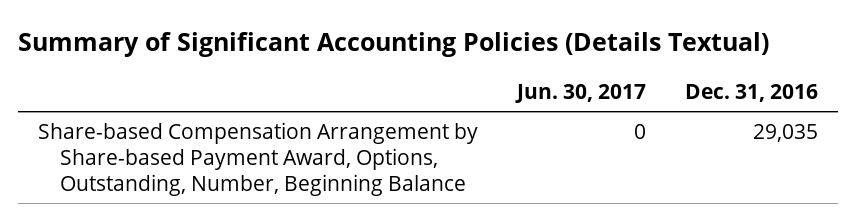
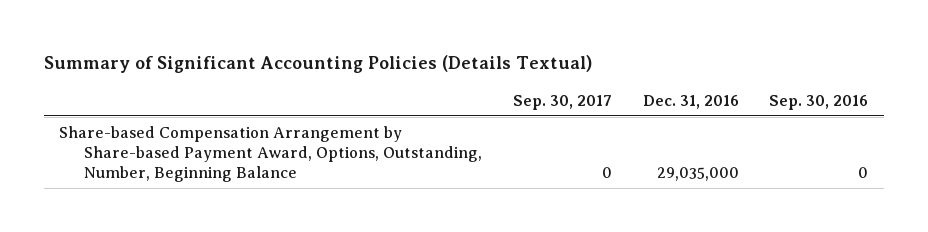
- | Jun. 30, 2017 | Dec. 31, 2016
+ | Sep. 30, 2017 | Dec. 31, 2016 | Sep. 30, 2016
- Share-based Compensation Arrangement by Share-based Payment Award, Options, Outstanding, Number, Beginning Balance | 0 | 29,035
+ Share-based Compensation Arrangement by Share-based Payment Award, Options, Outstanding, Number, Beginning Balance | 0 | 29,035,000 | 0

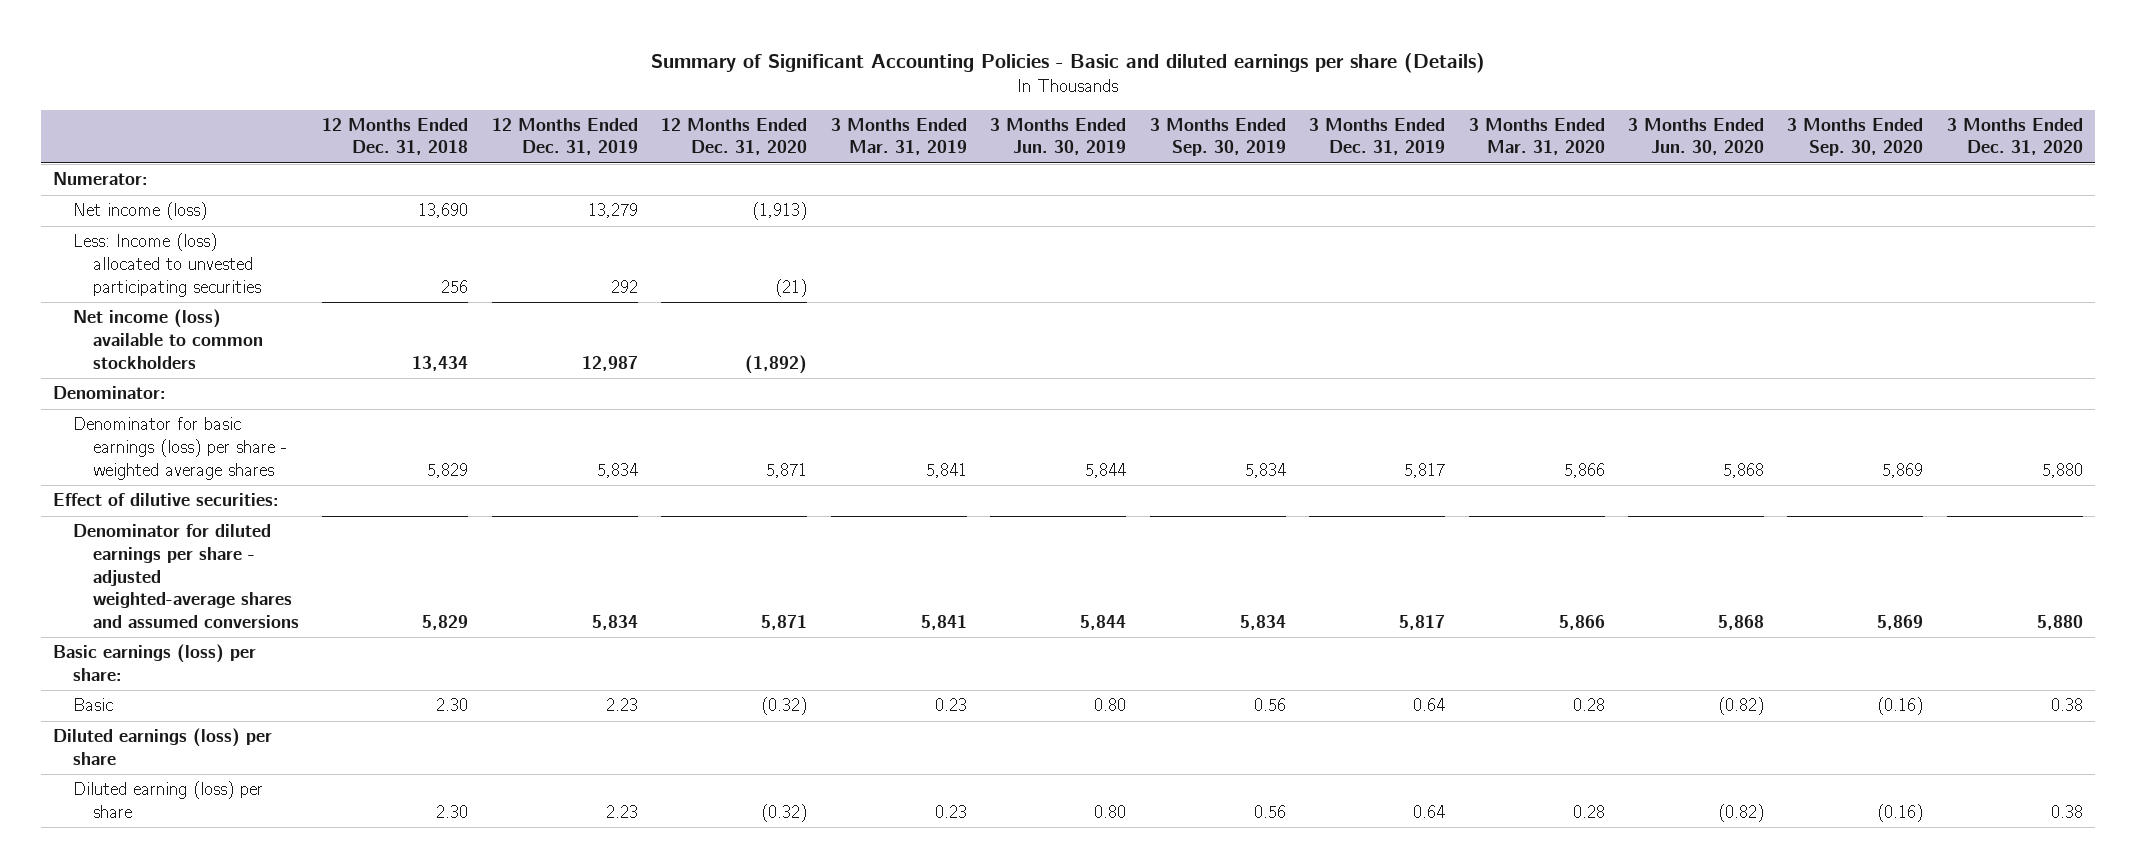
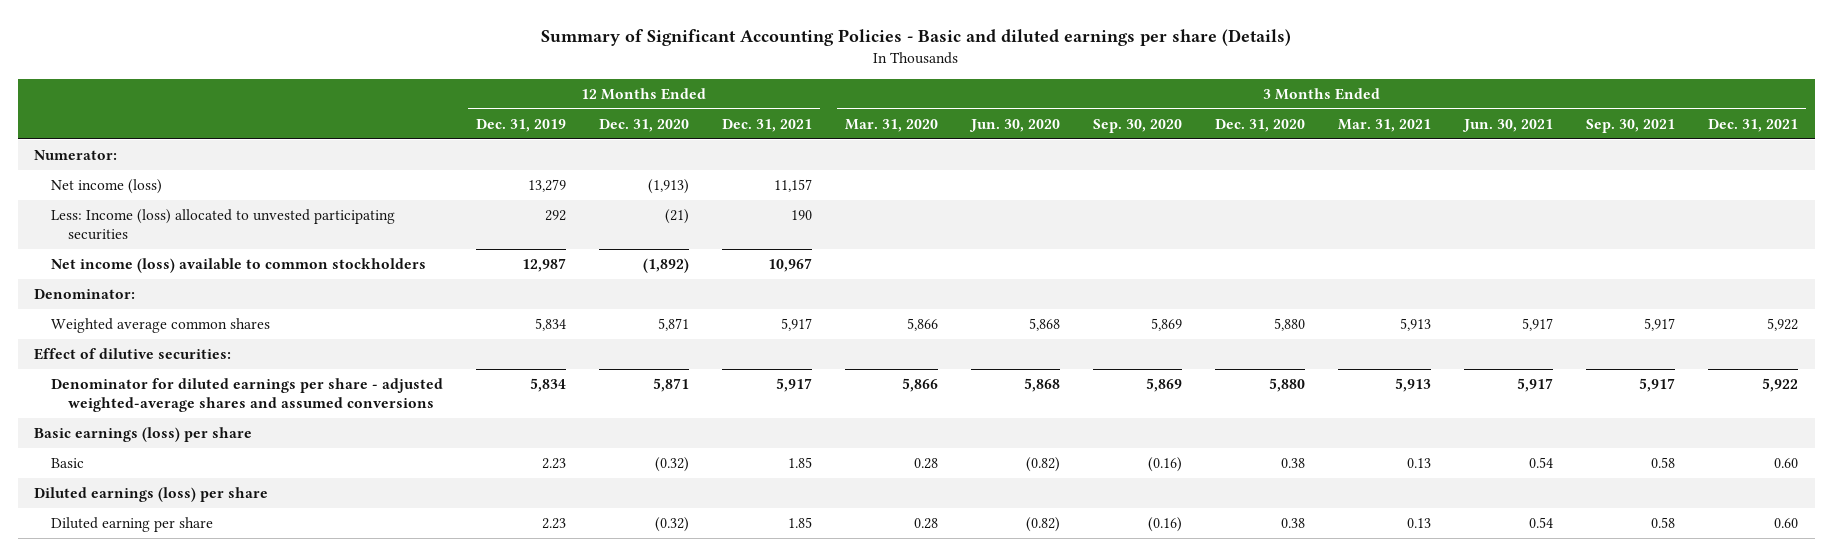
- | 12 Months Ended Dec. 31, 2018 | 12 Months Ended Dec. 31, 2019 | 12 Months Ended Dec. 31, 2020 | 3 Months Ended Mar. 31, 2019 | 3 Months Ended Jun. 30, 2019 | 3 Months Ended Sep. 30, 2019 | 3 Months Ended Dec. 31, 2019 | 3 Months Ended Mar. 31, 2020 | 3 Months Ended Jun. 30, 2020 | 3 Months Ended Sep. 30, 2020 | 3 Months Ended Dec. 31, 2020
+ | 12 Months Ended Dec. 31, 2019 | 12 Months Ended Dec. 31, 2020 | 12 Months Ended Dec. 31, 2021 | 3 Months Ended Mar. 31, 2020 | 3 Months Ended Jun. 30, 2020 | 3 Months Ended Sep. 30, 2020 | 3 Months Ended Dec. 31, 2020 | 3 Months Ended Mar. 31, 2021 | 3 Months Ended Jun. 30, 2021 | 3 Months Ended Sep. 30, 2021 | 3 Months Ended Dec. 31, 2021
- Denominator for basic earnings (loss) per share - weighted average shares | 5,829 | 5,834 | 5,871 | 5,841 | 5,844 | 5,834 | 5,817 | 5,866 | 5,868 | 5,869 | 5,880
+ Weighted average common shares | 5,834 | 5,871 | 5,917 | 5,866 | 5,868 | 5,869 | 5,880 | 5,913 | 5,917 | 5,917 | 5,922
- Basic earnings (loss) per share:
+ Basic earnings (loss) per share
- Diluted earning (loss) per share | 2.30 | 2.23 | (0.32) | 0.23 | 0.80 | 0.56 | 0.64 | 0.28 | (0.82) | (0.16) | 0.38
+ Diluted earning per share | 2.23 | (0.32) | 1.85 | 0.28 | (0.82) | (0.16) | 0.38 | 0.13 | 0.54 | 0.58 | 0.60

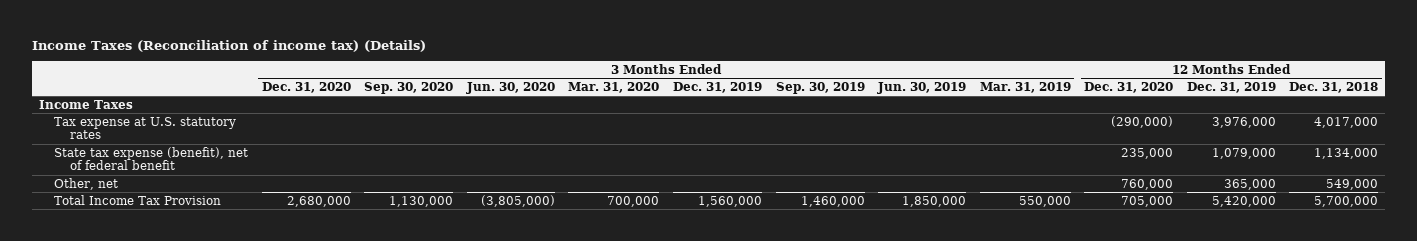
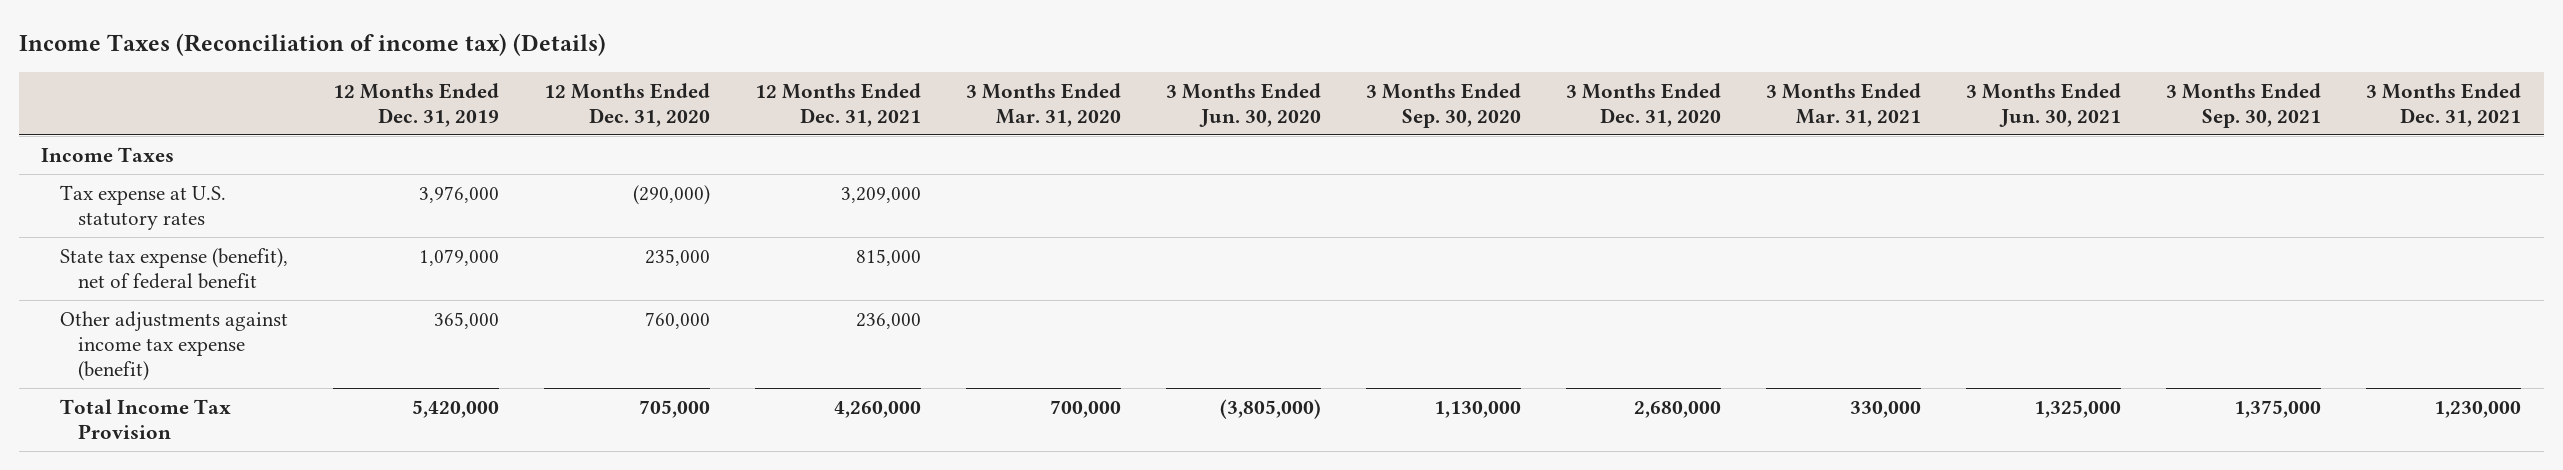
- | 3 Months Ended Dec. 31, 2020 | 3 Months Ended Sep. 30, 2020 | 3 Months Ended Jun. 30, 2020 | 3 Months Ended Mar. 31, 2020 | 3 Months Ended Dec. 31, 2019 | 3 Months Ended Sep. 30, 2019 | 3 Months Ended Jun. 30, 2019 | 3 Months Ended Mar. 31, 2019 | 12 Months Ended Dec. 31, 2020 | 12 Months Ended Dec. 31, 2019 | 12 Months Ended Dec. 31, 2018
+ | 12 Months Ended Dec. 31, 2019 | 12 Months Ended Dec. 31, 2020 | 12 Months Ended Dec. 31, 2021 | 3 Months Ended Mar. 31, 2020 | 3 Months Ended Jun. 30, 2020 | 3 Months Ended Sep. 30, 2020 | 3 Months Ended Dec. 31, 2020 | 3 Months Ended Mar. 31, 2021 | 3 Months Ended Jun. 30, 2021 | 3 Months Ended Sep. 30, 2021 | 3 Months Ended Dec. 31, 2021
- Other, net | | | | | | | | | 760,000 | 365,000 | 549,000
+ Other adjustments against income tax expense (benefit) | 365,000 | 760,000 | 236,000 | | | | | | | |

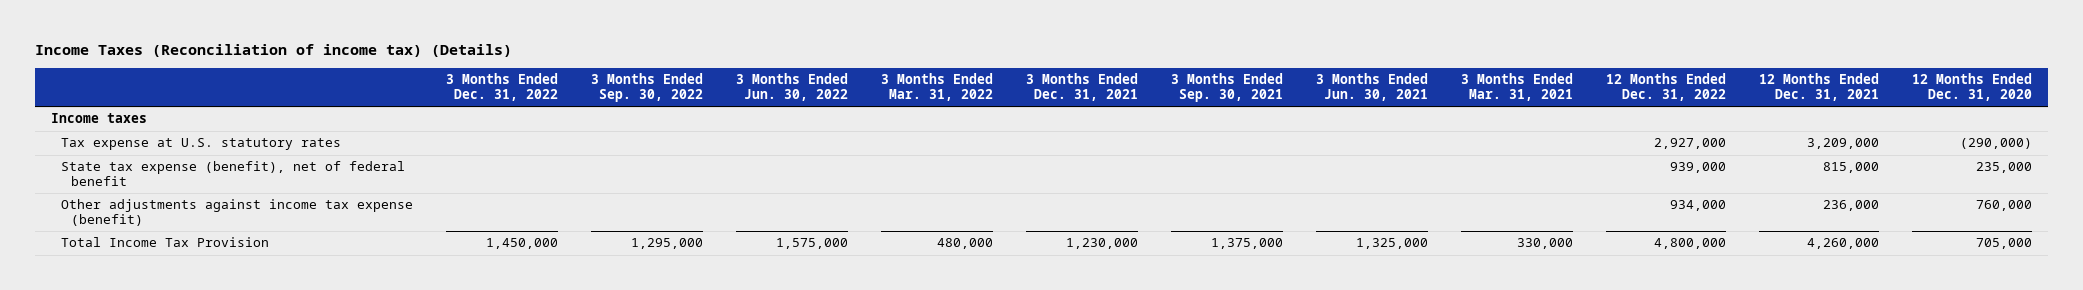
- | 12 Months Ended Dec. 31, 2019 | 12 Months Ended Dec. 31, 2020 | 12 Months Ended Dec. 31, 2021 | 3 Months Ended Mar. 31, 2020 | 3 Months Ended Jun. 30, 2020 | 3 Months Ended Sep. 30, 2020 | 3 Months Ended Dec. 31, 2020 | 3 Months Ended Mar. 31, 2021 | 3 Months Ended Jun. 30, 2021 | 3 Months Ended Sep. 30, 2021 | 3 Months Ended Dec. 31, 2021
+ | 3 Months Ended Dec. 31, 2022 | 3 Months Ended Sep. 30, 2022 | 3 Months Ended Jun. 30, 2022 | 3 Months Ended Mar. 31, 2022 | 3 Months Ended Dec. 31, 2021 | 3 Months Ended Sep. 30, 2021 | 3 Months Ended Jun. 30, 2021 | 3 Months Ended Mar. 31, 2021 | 12 Months Ended Dec. 31, 2022 | 12 Months Ended Dec. 31, 2021 | 12 Months Ended Dec. 31, 2020
- Income Taxes
+ Income taxes

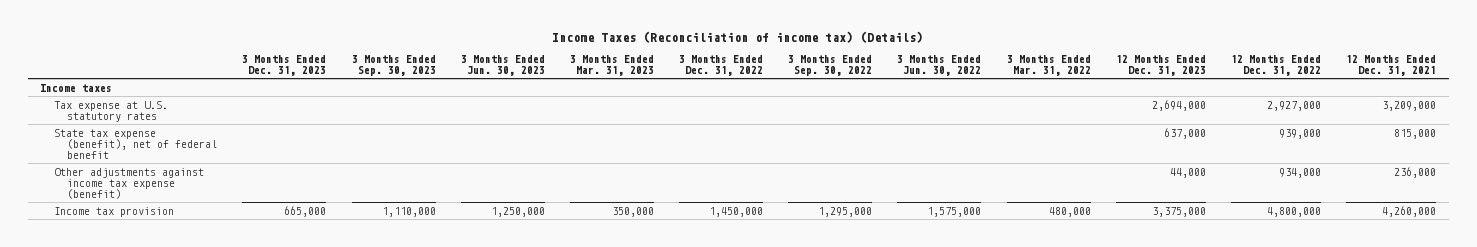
- | 3 Months Ended Dec. 31, 2022 | 3 Months Ended Sep. 30, 2022 | 3 Months Ended Jun. 30, 2022 | 3 Months Ended Mar. 31, 2022 | 3 Months Ended Dec. 31, 2021 | 3 Months Ended Sep. 30, 2021 | 3 Months Ended Jun. 30, 2021 | 3 Months Ended Mar. 31, 2021 | 12 Months Ended Dec. 31, 2022 | 12 Months Ended Dec. 31, 2021 | 12 Months Ended Dec. 31, 2020
+ | 3 Months Ended Dec. 31, 2023 | 3 Months Ended Sep. 30, 2023 | 3 Months Ended Jun. 30, 2023 | 3 Months Ended Mar. 31, 2023 | 3 Months Ended Dec. 31, 2022 | 3 Months Ended Sep. 30, 2022 | 3 Months Ended Jun. 30, 2022 | 3 Months Ended Mar. 31, 2022 | 12 Months Ended Dec. 31, 2023 | 12 Months Ended Dec. 31, 2022 | 12 Months Ended Dec. 31, 2021
- Total Income Tax Provision | 1,450,000 | 1,295,000 | 1,575,000 | 480,000 | 1,230,000 | 1,375,000 | 1,325,000 | 330,000 | 4,800,000 | 4,260,000 | 705,000
+ Income tax provision | 665,000 | 1,110,000 | 1,250,000 | 350,000 | 1,450,000 | 1,295,000 | 1,575,000 | 480,000 | 3,375,000 | 4,800,000 | 4,260,000

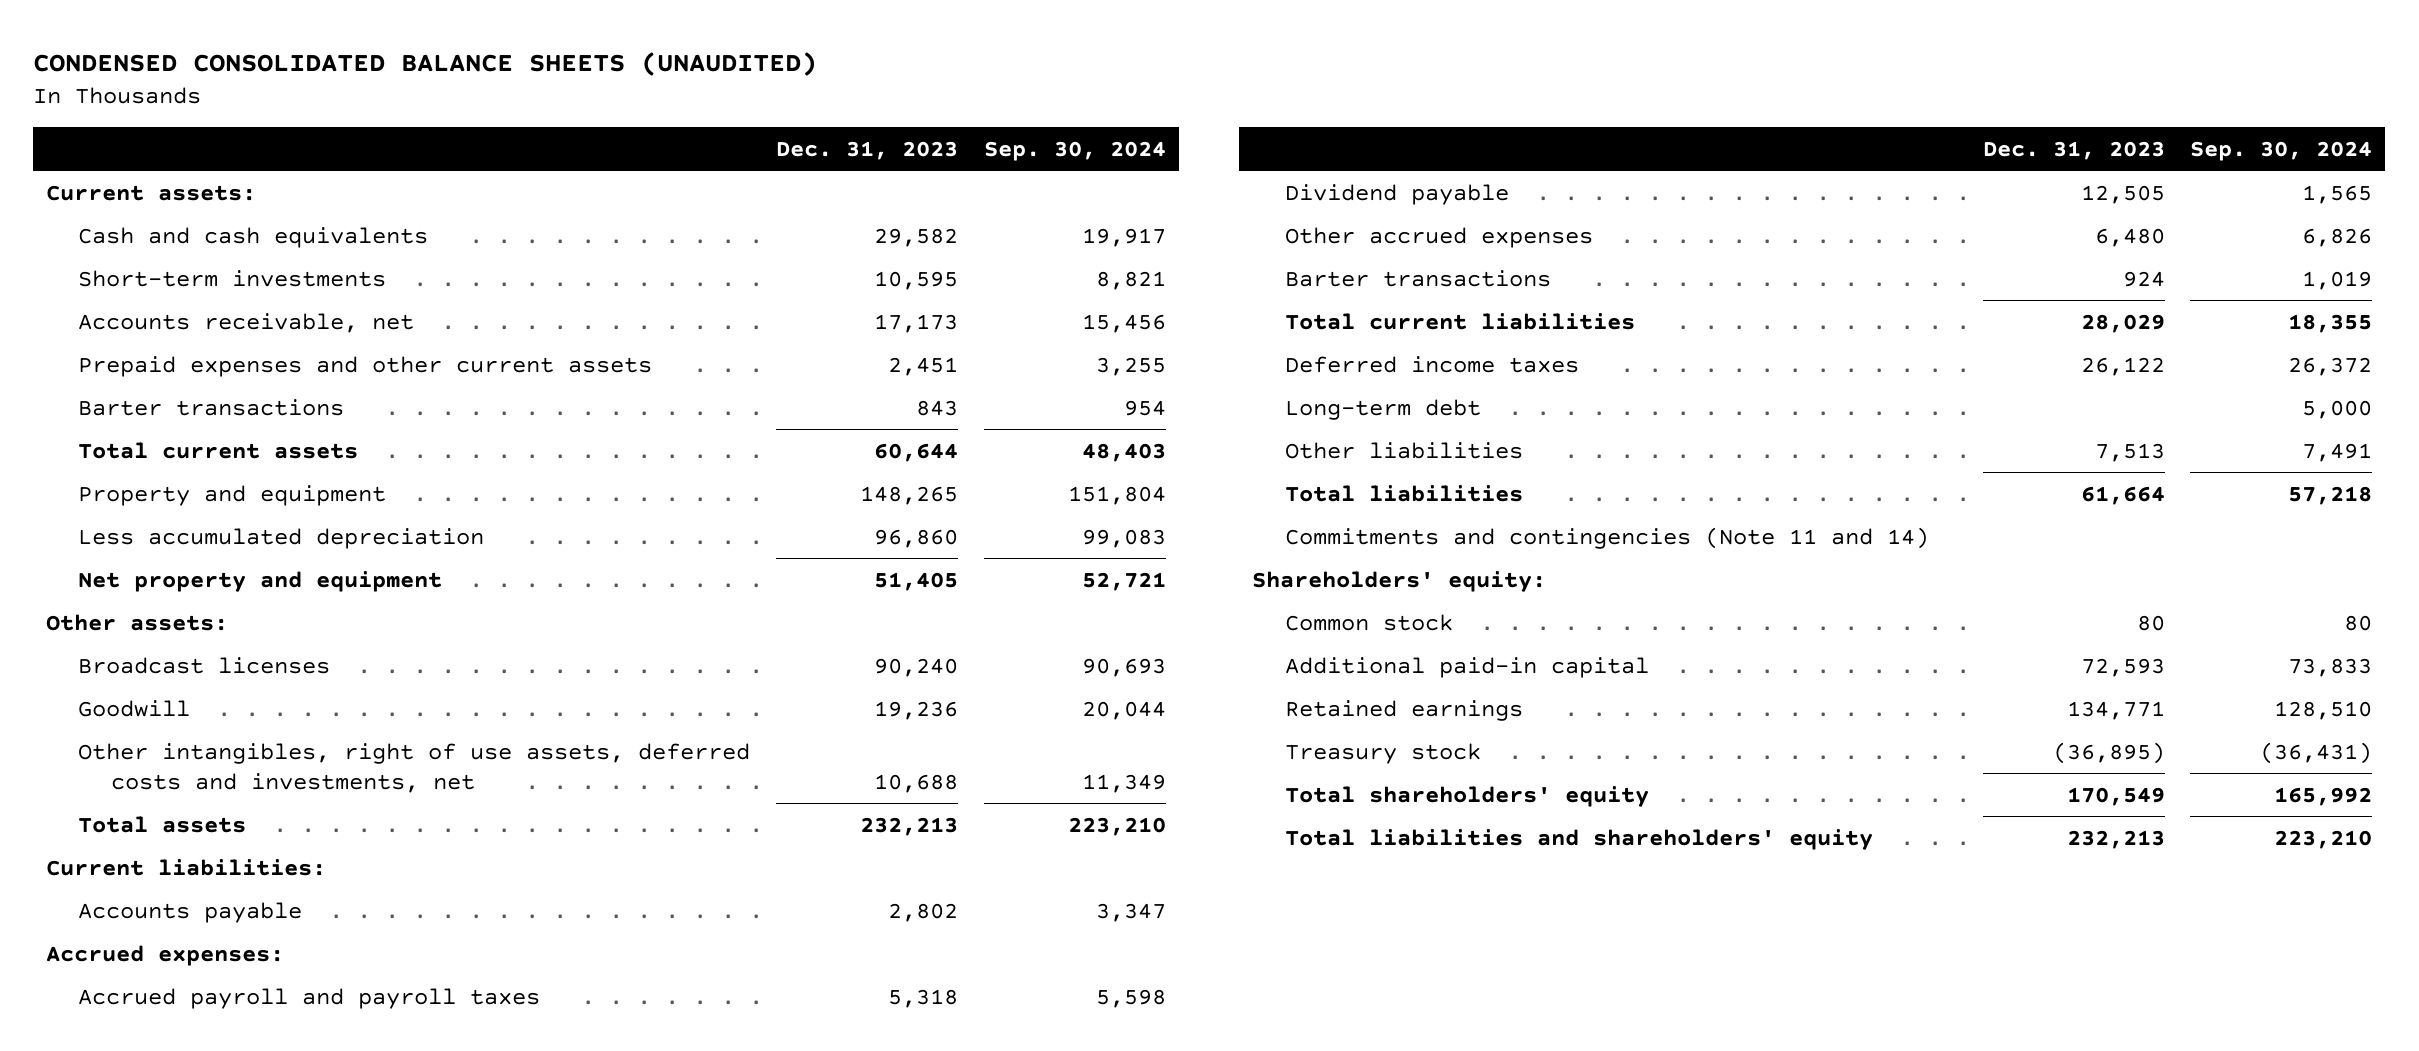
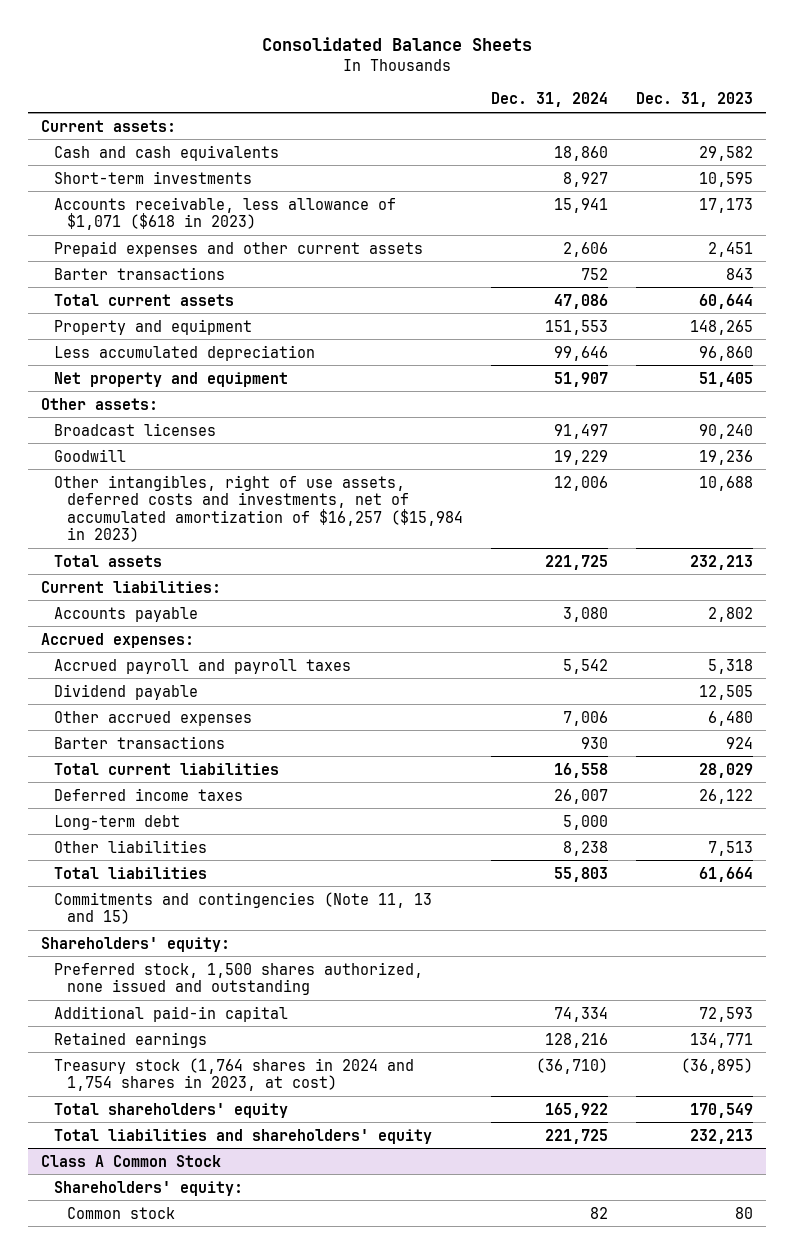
- CONDENSED CONSOLIDATED BALANCE SHEETS (UNAUDITED)
+ Consolidated Balance Sheets
- | Dec. 31, 2023 | Sep. 30, 2024
+ | Dec. 31, 2024 | Dec. 31, 2023
- Accounts receivable, net | 17,173 | 15,456
+ Accounts receivable, less allowance of $1,071 ($618 in 2023) | 15,941 | 17,173
- Other intangibles, right of use assets, deferred costs and investments, net | 10,688 | 11,349
+ Other intangibles, right of use assets, deferred costs and investments, net of accumulated amortization of $16,257 ($15,984 in 2023) | 12,006 | 10,688
- Commitments and contingencies (Note 11 and 14)
+ Commitments and contingencies (Note 11, 13 and 15)
- Common stock | 80 | 80
+ Preferred stock, 1,500 shares authorized, none issued and outstanding
- Treasury stock | (36,895) | (36,431)
+ Treasury stock (1,764 shares in 2024 and 1,754 shares in 2023, at cost) | (36,710) | (36,895)
+ Class A Common Stock
+ Shareholders' equity:
+ Common stock | 82 | 80

